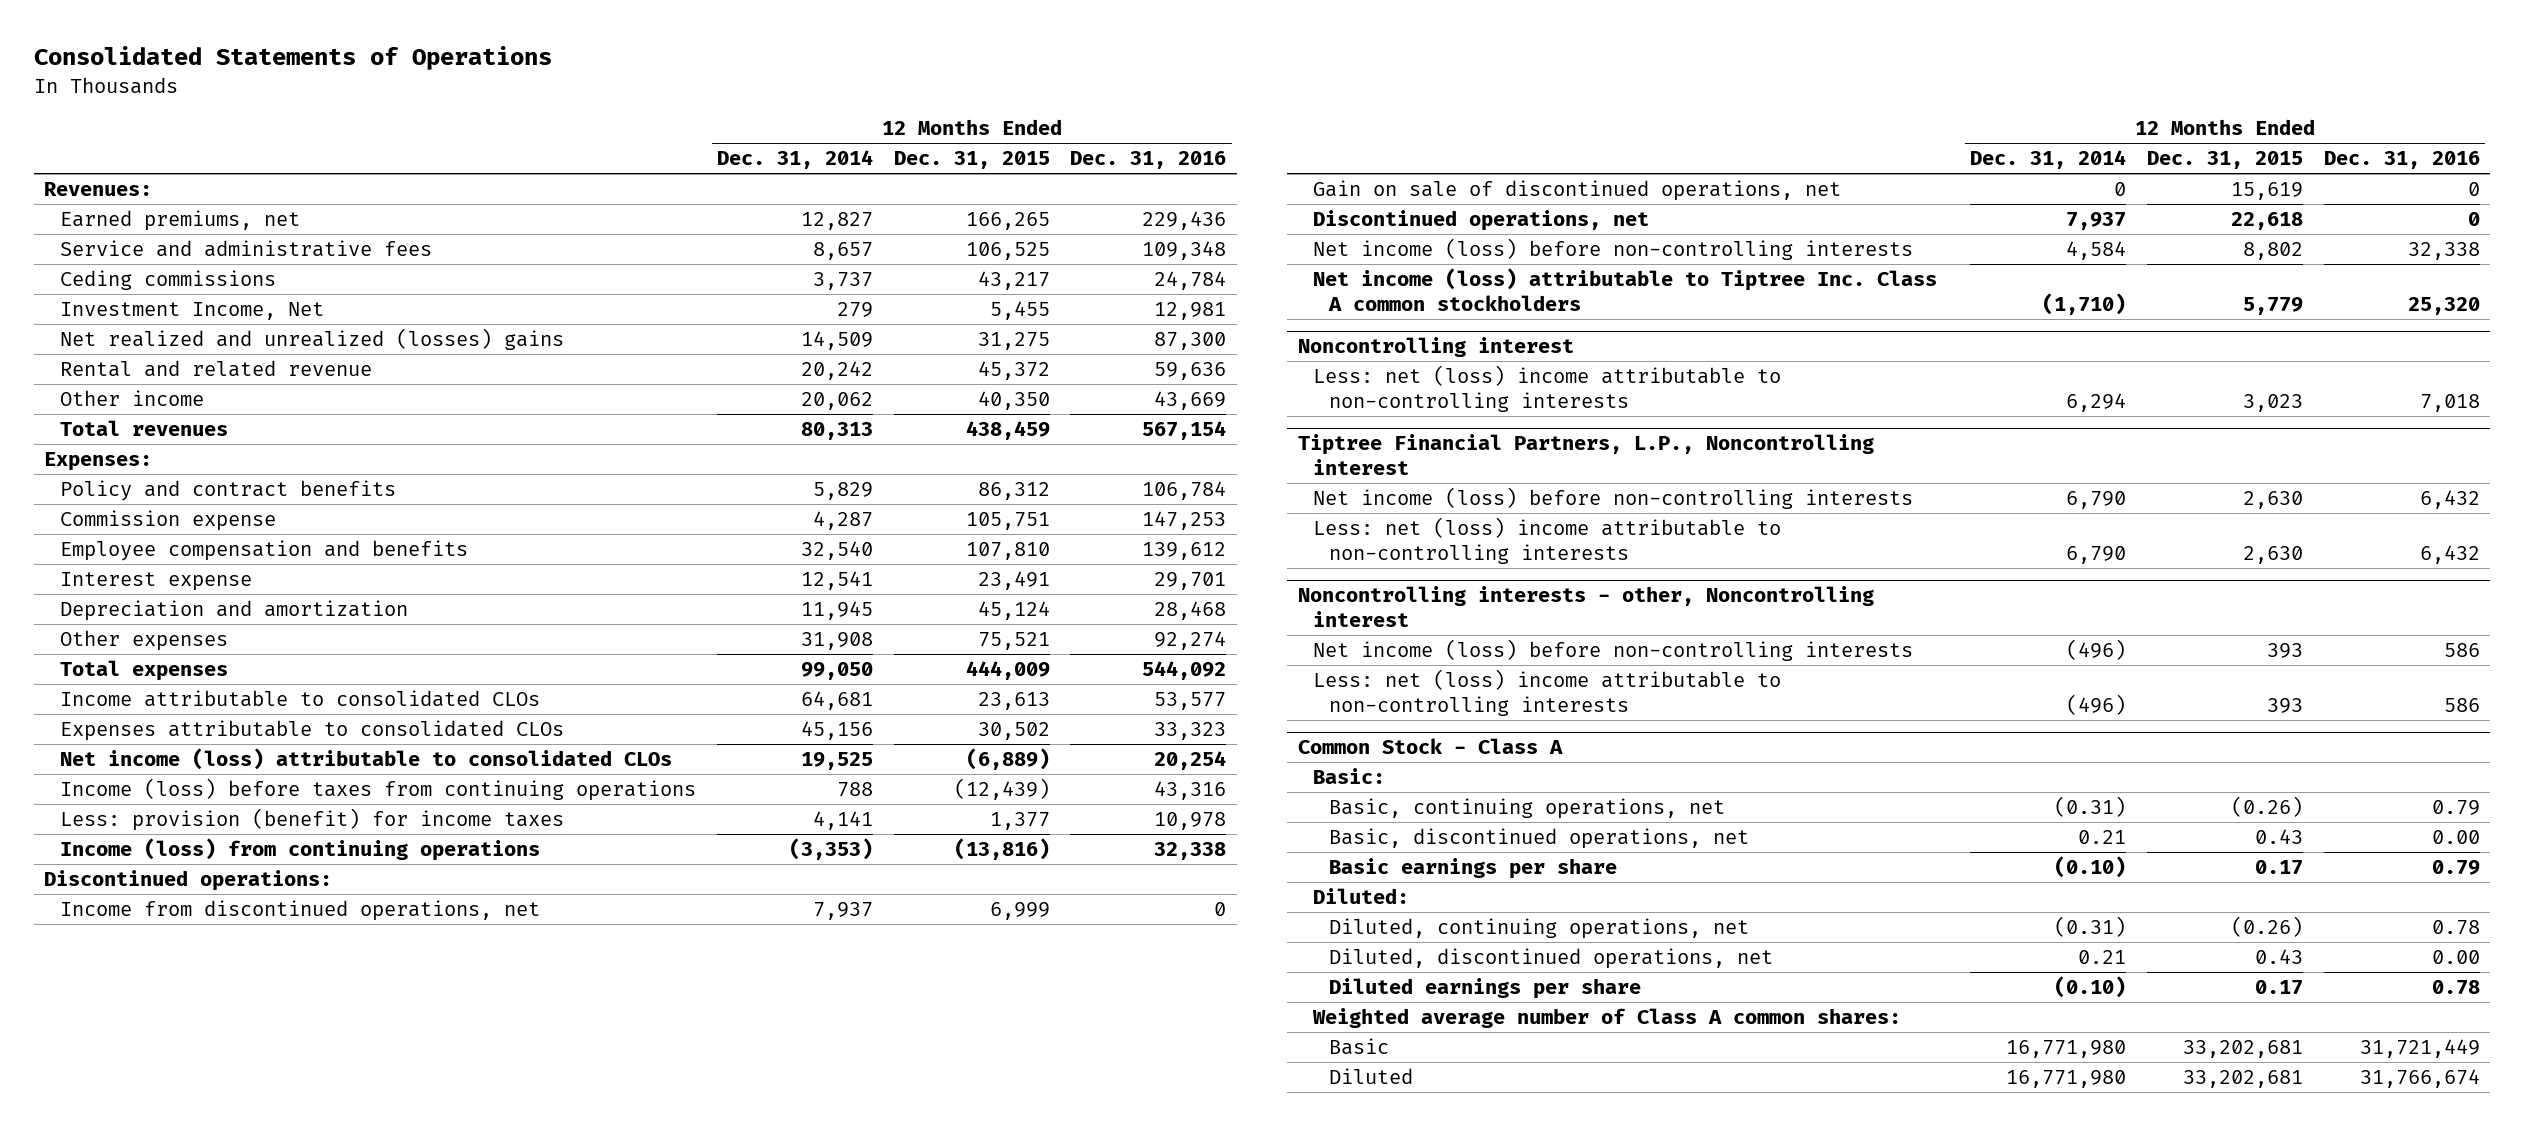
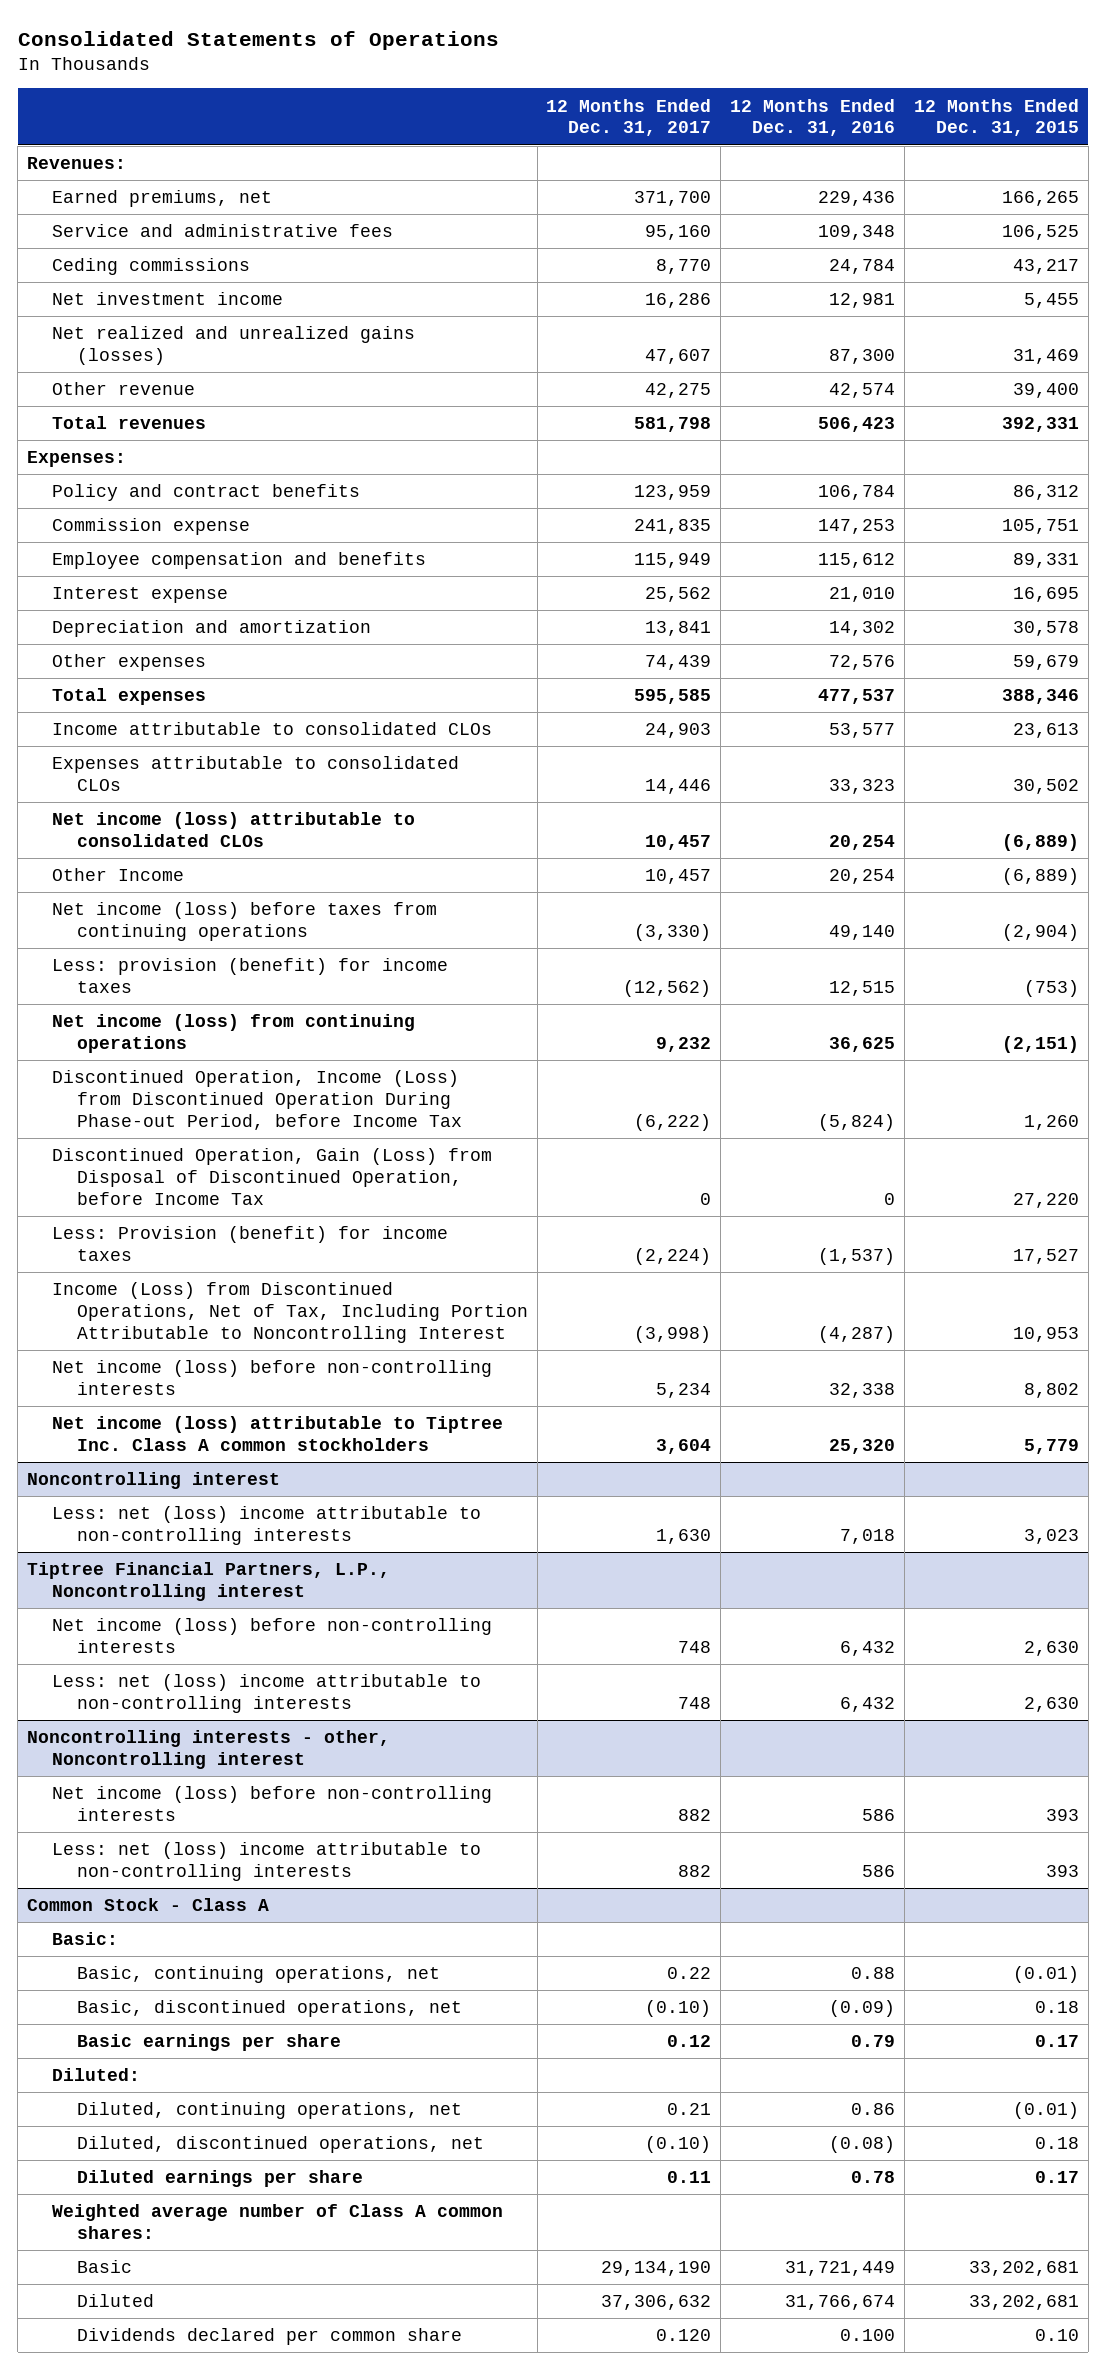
- | 12 Months Ended Dec. 31, 2014 | 12 Months Ended Dec. 31, 2015 | 12 Months Ended Dec. 31, 2016
+ | 12 Months Ended Dec. 31, 2017 | 12 Months Ended Dec. 31, 2016 | 12 Months Ended Dec. 31, 2015
- Investment Income, Net | 279 | 5,455 | 12,981
- Net realized and unrealized (losses) gains | 14,509 | 31,275 | 87,300
- Rental and related revenue | 20,242 | 45,372 | 59,636
- Other income | 20,062 | 40,350 | 43,669
- Total revenues | 80,313 | 438,459 | 567,154
+ Net investment income | 16,286 | 12,981 | 5,455
+ Net realized and unrealized gains (losses) | 47,607 | 87,300 | 31,469
+ Other revenue | 42,275 | 42,574 | 39,400
+ Total revenues | 581,798 | 506,423 | 392,331
- Employee compensation and benefits | 32,540 | 107,810 | 139,612
- Interest expense | 12,541 | 23,491 | 29,701
- Depreciation and amortization | 11,945 | 45,124 | 28,468
- Other expenses | 31,908 | 75,521 | 92,274
- Total expenses | 99,050 | 444,009 | 544,092
+ Employee compensation and benefits | 115,949 | 115,612 | 89,331
+ Interest expense | 25,562 | 21,010 | 16,695
+ Depreciation and amortization | 13,841 | 14,302 | 30,578
+ Other expenses | 74,439 | 72,576 | 59,679
+ Total expenses | 595,585 | 477,537 | 388,346
- Income (loss) before taxes from continuing operations | 788 | (12,439) | 43,316
- Less: provision (benefit) for income taxes | 4,141 | 1,377 | 10,978
- Income (loss) from continuing operations | (3,353) | (13,816) | 32,338
- Discontinued operations:
- Income from discontinued operations, net | 7,937 | 6,999 | 0
- Gain on sale of discontinued operations, net | 0 | 15,619 | 0
- Discontinued operations, net | 7,937 | 22,618 | 0
+ Other Income | 10,457 | 20,254 | (6,889)
+ Net income (loss) before taxes from continuing operations | (3,330) | 49,140 | (2,904)
+ Less: provision (benefit) for income taxes | (12,562) | 12,515 | (753)
+ Net income (loss) from continuing operations | 9,232 | 36,625 | (2,151)
+ Discontinued Operation, Income (Loss) from Discontinued Operation During Phase-out Period, before Income Tax | (6,222) | (5,824) | 1,260
+ Discontinued Operation, Gain (Loss) from Disposal of Discontinued Operation, before Income Tax | 0 | 0 | 27,220
+ Less: Provision (benefit) for income taxes | (2,224) | (1,537) | 17,527
+ Income (Loss) from Discontinued Operations, Net of Tax, Including Portion Attributable to Noncontrolling Interest | (3,998) | (4,287) | 10,953
@ Common Stock - Class A
- Basic, continuing operations, net | (0.31) | (0.26) | 0.79
- Basic, discontinued operations, net | 0.21 | 0.43 | 0.00
+ Basic, continuing operations, net | 0.22 | 0.88 | (0.01)
+ Basic, discontinued operations, net | (0.10) | (0.09) | 0.18
- Diluted, continuing operations, net | (0.31) | (0.26) | 0.78
- Diluted, discontinued operations, net | 0.21 | 0.43 | 0.00
+ Diluted, continuing operations, net | 0.21 | 0.86 | (0.01)
+ Diluted, discontinued operations, net | (0.10) | (0.08) | 0.18
+ Dividends declared per common share | 0.120 | 0.100 | 0.10

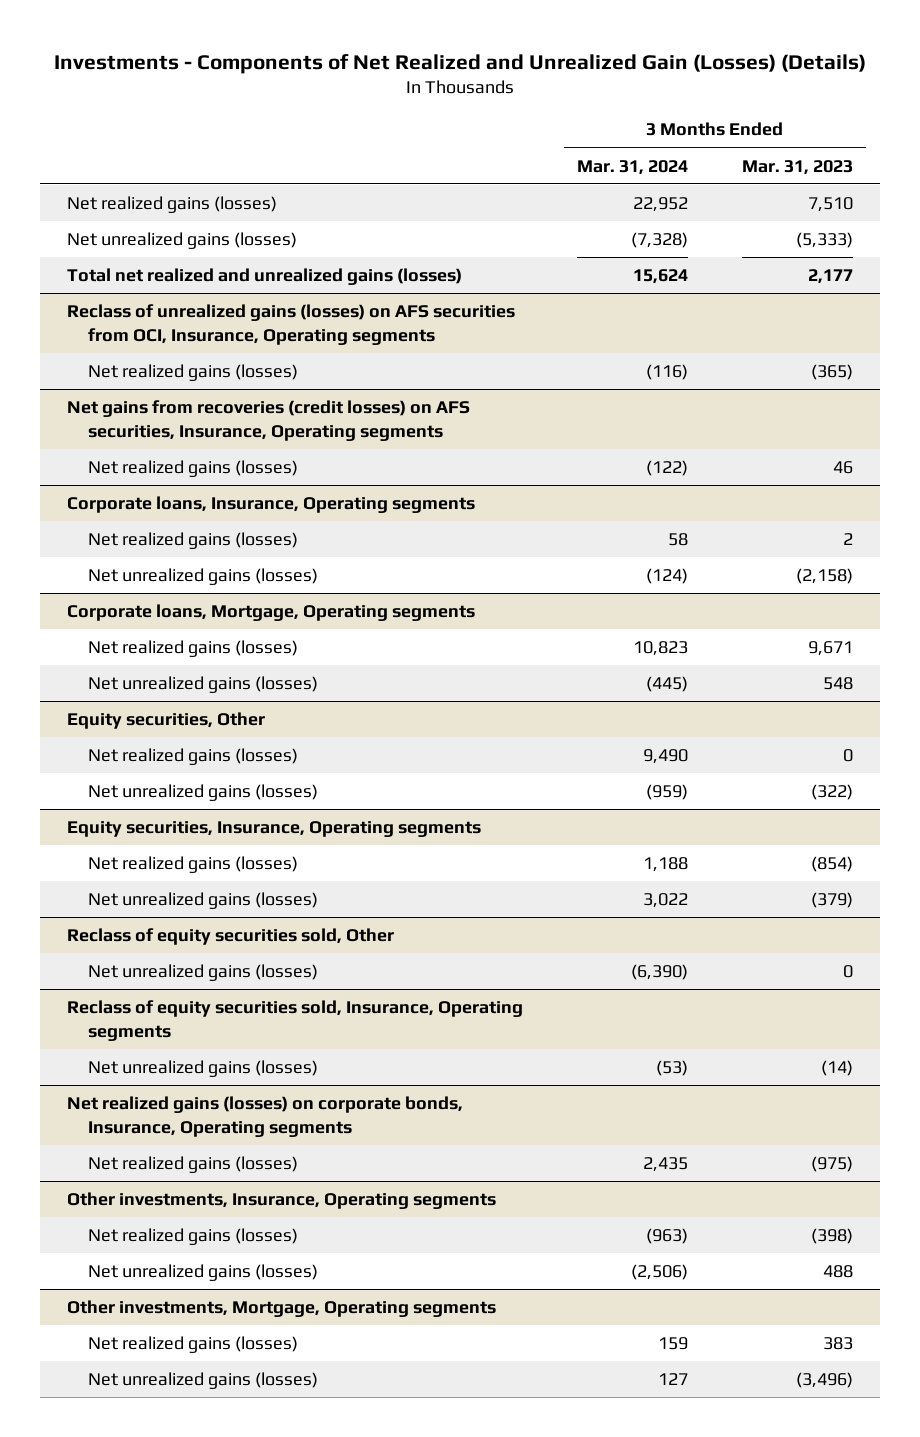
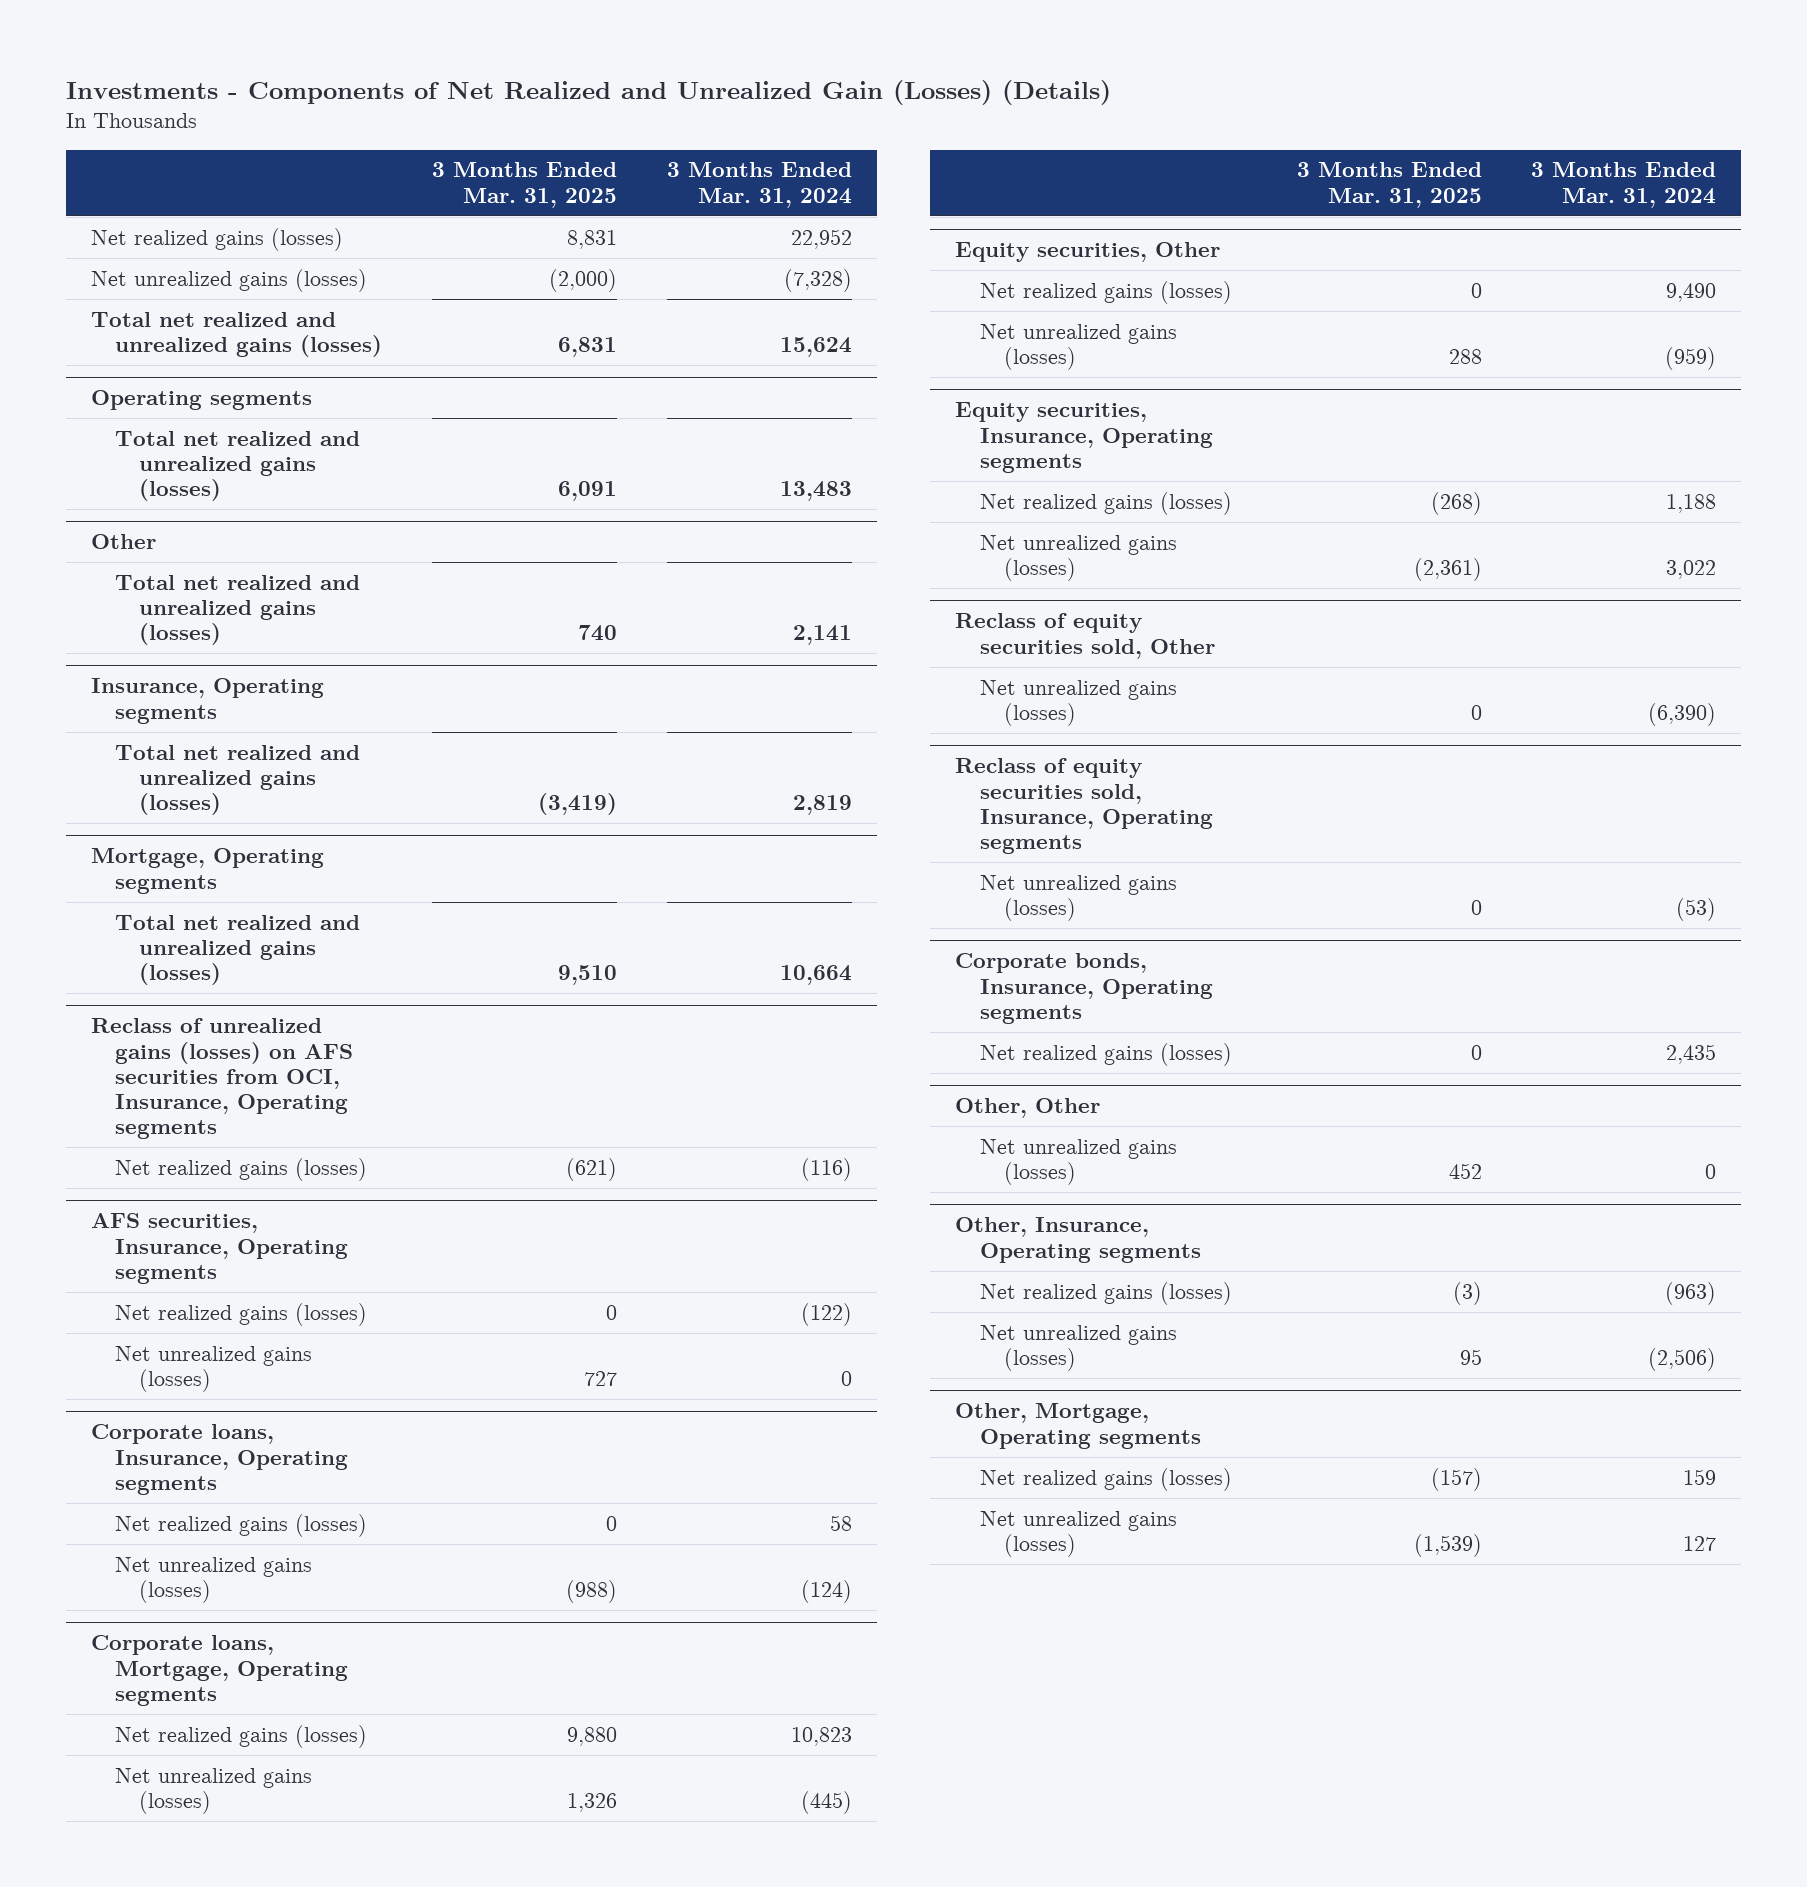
- | 3 Months Ended Mar. 31, 2024 | 3 Months Ended Mar. 31, 2023
+ | 3 Months Ended Mar. 31, 2025 | 3 Months Ended Mar. 31, 2024
+ Operating segments
+ Total net realized and unrealized gains (losses) | 6,091 | 13,483
+ Other
+ Total net realized and unrealized gains (losses) | 740 | 2,141
+ Insurance, Operating segments
+ Total net realized and unrealized gains (losses) | (3,419) | 2,819
+ Mortgage, Operating segments
+ Total net realized and unrealized gains (losses) | 9,510 | 10,664
- Net gains from recoveries (credit losses) on AFS securities, Insurance, Operating segments
+ AFS securities, Insurance, Operating segments
+ Net unrealized gains (losses) | 727 | 0
- Net realized gains (losses) on corporate bonds, Insurance, Operating segments
+ Corporate bonds, Insurance, Operating segments
- Other investments, Insurance, Operating segments
+ Other, Other
+ Net unrealized gains (losses) | 452 | 0
+ Other, Insurance, Operating segments
- Other investments, Mortgage, Operating segments
+ Other, Mortgage, Operating segments

